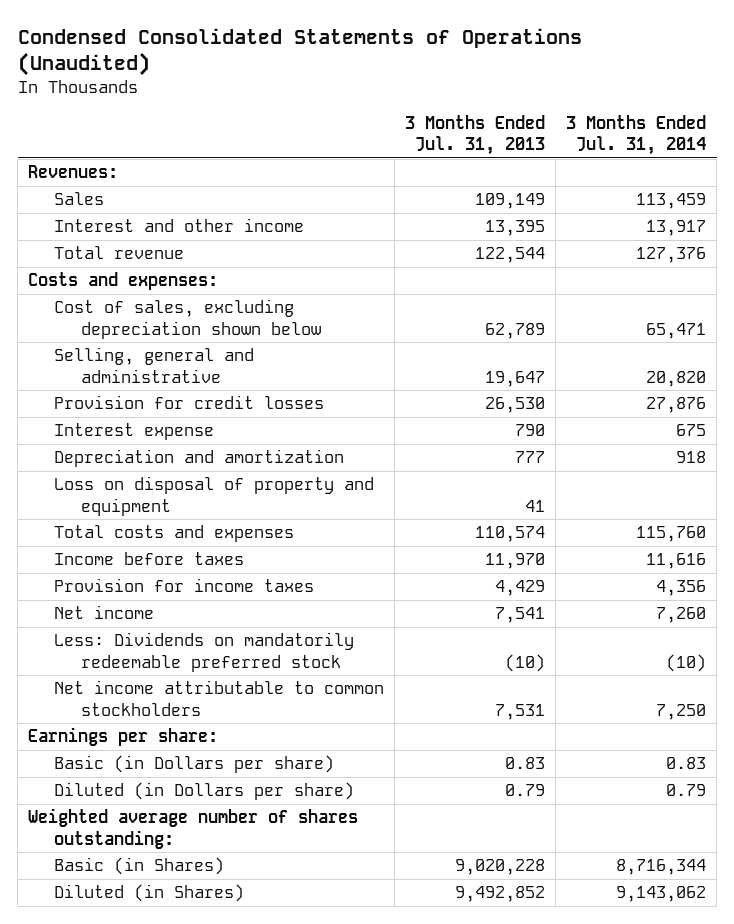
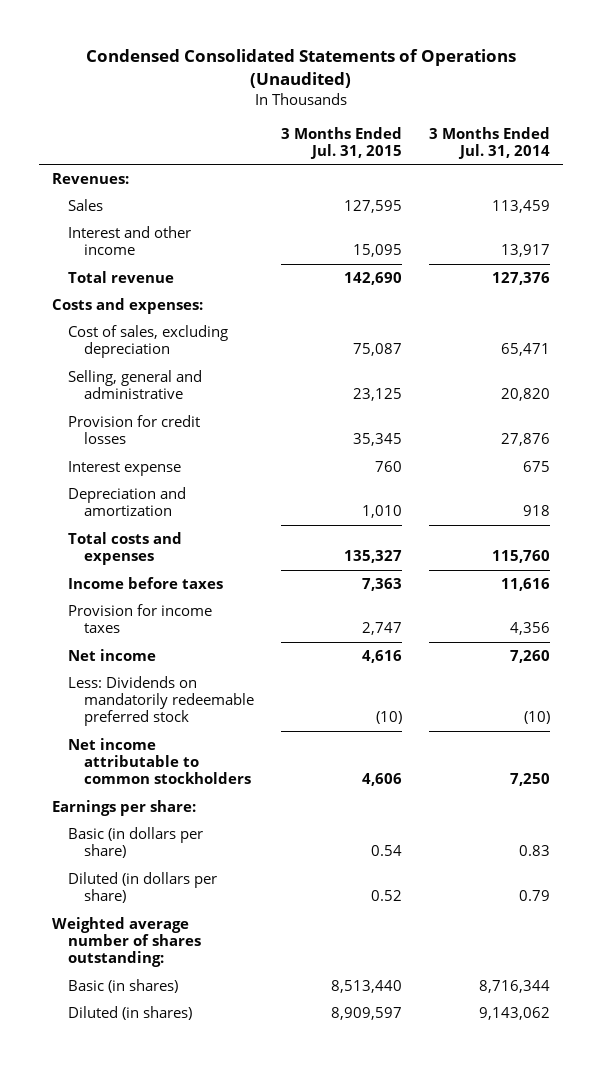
- | 3 Months Ended Jul. 31, 2013 | 3 Months Ended Jul. 31, 2014
+ | 3 Months Ended Jul. 31, 2015 | 3 Months Ended Jul. 31, 2014
- Cost of sales, excluding depreciation shown below | 62,789 | 65,471
+ Cost of sales, excluding depreciation | 75,087 | 65,471
- Loss on disposal of property and equipment | 41 |
- Basic (in Dollars per share) | 0.83 | 0.83
- Diluted (in Dollars per share) | 0.79 | 0.79
+ Basic (in dollars per share) | 0.54 | 0.83
+ Diluted (in dollars per share) | 0.52 | 0.79
- Basic (in Shares) | 9,020,228 | 8,716,344
- Diluted (in Shares) | 9,492,852 | 9,143,062
+ Basic (in shares) | 8,513,440 | 8,716,344
+ Diluted (in shares) | 8,909,597 | 9,143,062

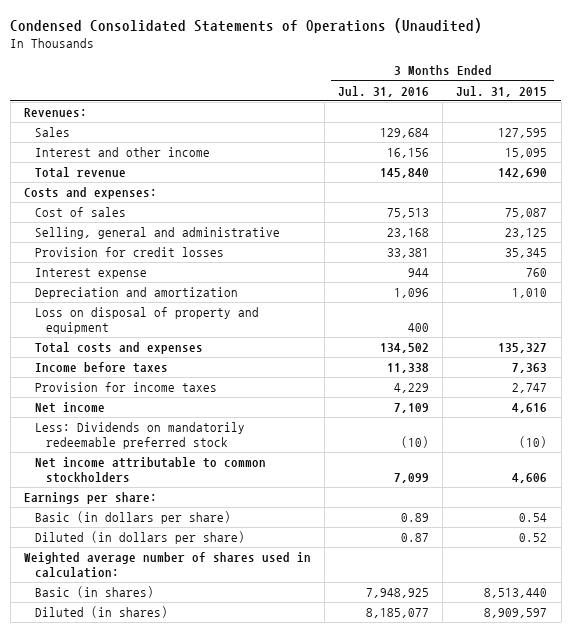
- | 3 Months Ended Jul. 31, 2015 | 3 Months Ended Jul. 31, 2014
+ | 3 Months Ended Jul. 31, 2016 | 3 Months Ended Jul. 31, 2015
- Cost of sales, excluding depreciation | 75,087 | 65,471
+ Cost of sales | 75,513 | 75,087
+ Loss on disposal of property and equipment | 400 |
- Weighted average number of shares outstanding:
+ Weighted average number of shares used in calculation:

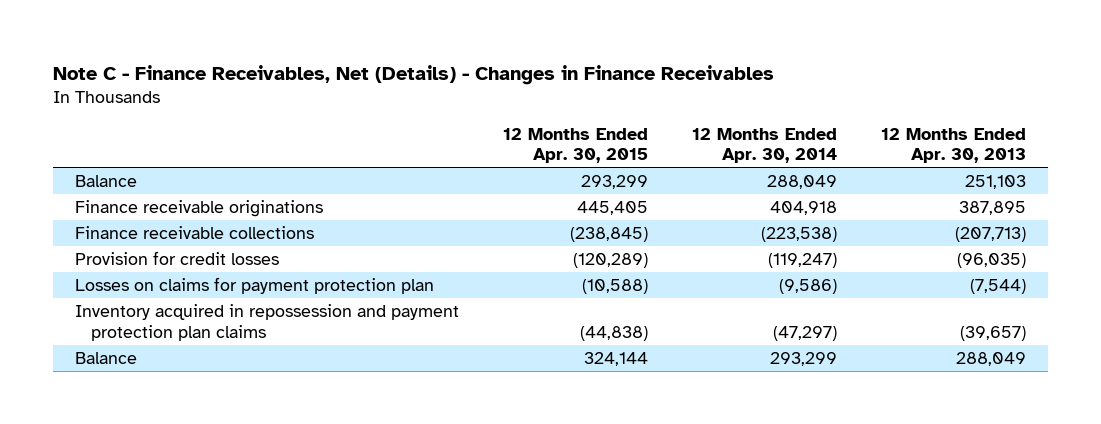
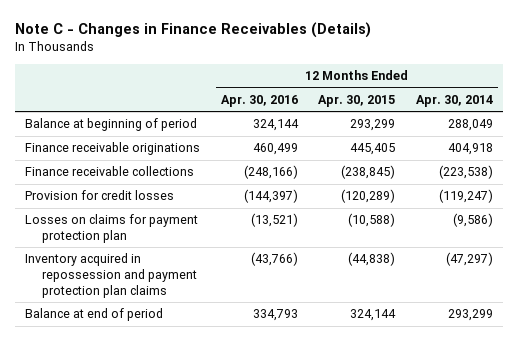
- Note C - Finance Receivables, Net (Details) - Changes in Finance Receivables
+ Note C - Changes in Finance Receivables (Details)
- | 12 Months Ended Apr. 30, 2015 | 12 Months Ended Apr. 30, 2014 | 12 Months Ended Apr. 30, 2013
+ | 12 Months Ended Apr. 30, 2016 | 12 Months Ended Apr. 30, 2015 | 12 Months Ended Apr. 30, 2014
- Balance | 293,299 | 288,049 | 251,103
+ Balance at beginning of period | 324,144 | 293,299 | 288,049
- Balance | 324,144 | 293,299 | 288,049
+ Balance at end of period | 334,793 | 324,144 | 293,299

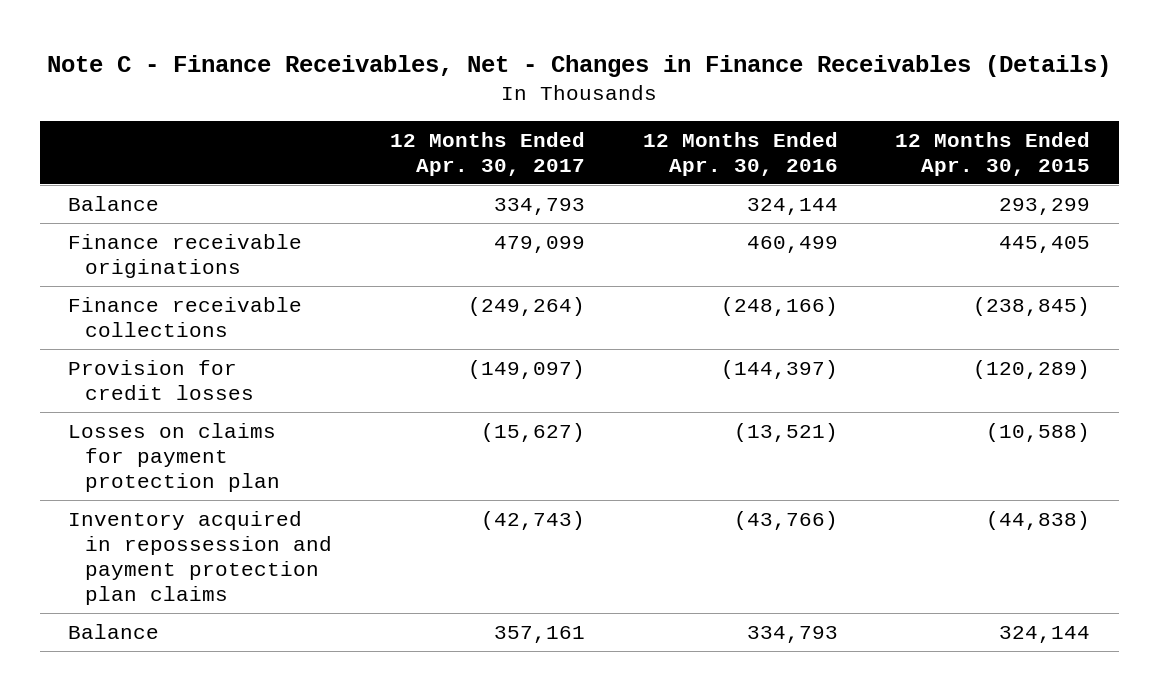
- Note C - Changes in Finance Receivables (Details)
+ Note C - Finance Receivables, Net - Changes in Finance Receivables (Details)
- | 12 Months Ended Apr. 30, 2016 | 12 Months Ended Apr. 30, 2015 | 12 Months Ended Apr. 30, 2014
+ | 12 Months Ended Apr. 30, 2017 | 12 Months Ended Apr. 30, 2016 | 12 Months Ended Apr. 30, 2015
- Balance at beginning of period | 324,144 | 293,299 | 288,049
+ Balance | 334,793 | 324,144 | 293,299
- Balance at end of period | 334,793 | 324,144 | 293,299
+ Balance | 357,161 | 334,793 | 324,144

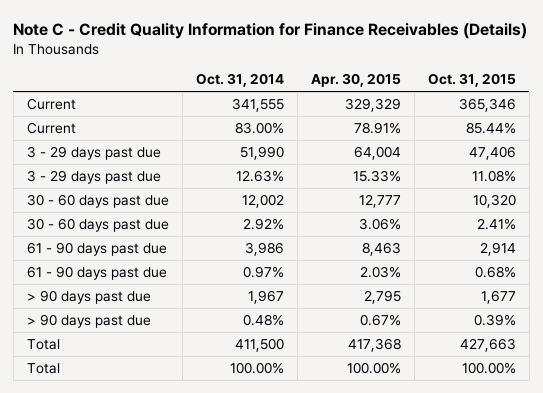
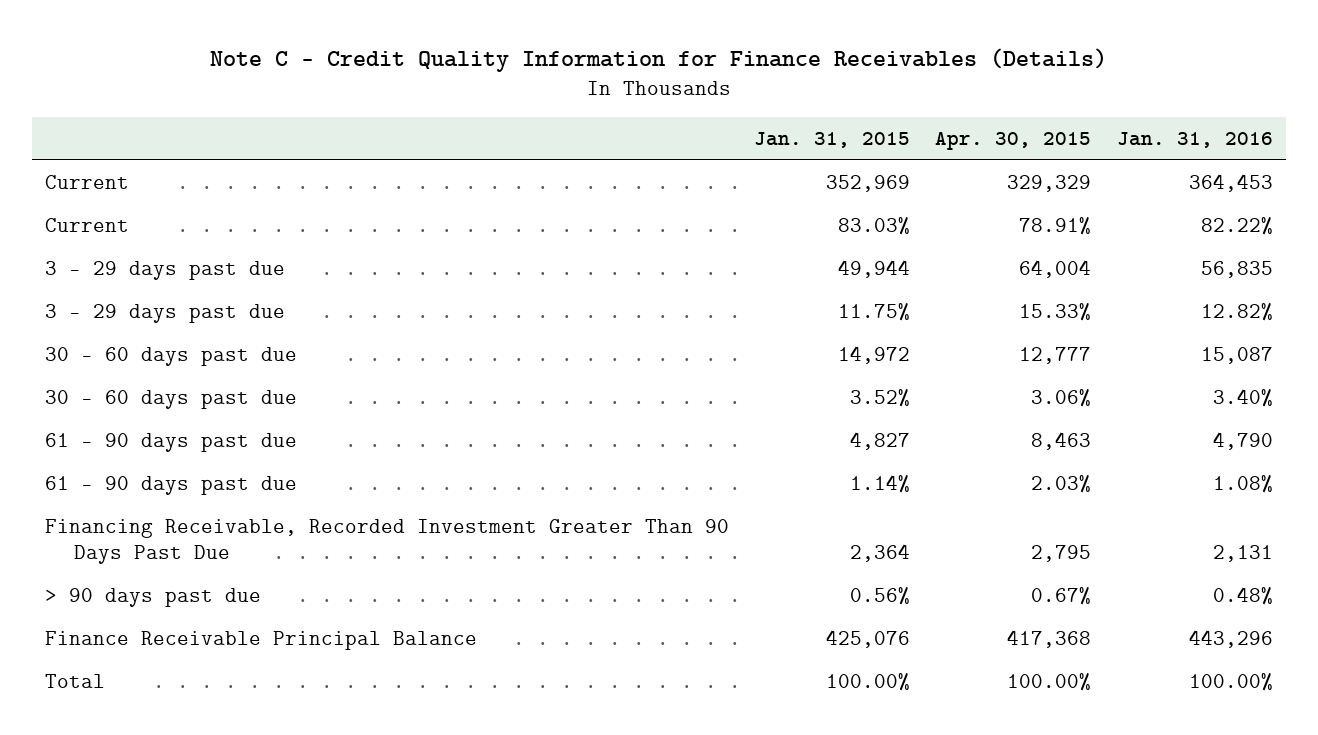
- | Oct. 31, 2014 | Apr. 30, 2015 | Oct. 31, 2015
+ | Jan. 31, 2015 | Apr. 30, 2015 | Jan. 31, 2016
- > 90 days past due | 1,967 | 2,795 | 1,677
+ Financing Receivable, Recorded Investment Greater Than 90 Days Past Due | 2,364 | 2,795 | 2,131
- Total | 411,500 | 417,368 | 427,663
+ Finance Receivable Principal Balance | 425,076 | 417,368 | 443,296

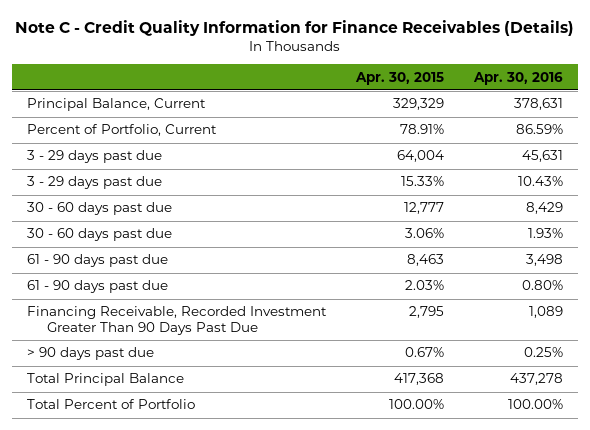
- | Jan. 31, 2015 | Apr. 30, 2015 | Jan. 31, 2016
+ | Apr. 30, 2015 | Apr. 30, 2016
- Current | 352,969 | 329,329 | 364,453
- Current | 83.03% | 78.91% | 82.22%
+ Principal Balance, Current | 329,329 | 378,631
+ Percent of Portfolio, Current | 78.91% | 86.59%
- Finance Receivable Principal Balance | 425,076 | 417,368 | 443,296
- Total | 100.00% | 100.00% | 100.00%
+ Total Principal Balance | 417,368 | 437,278
+ Total Percent of Portfolio | 100.00% | 100.00%

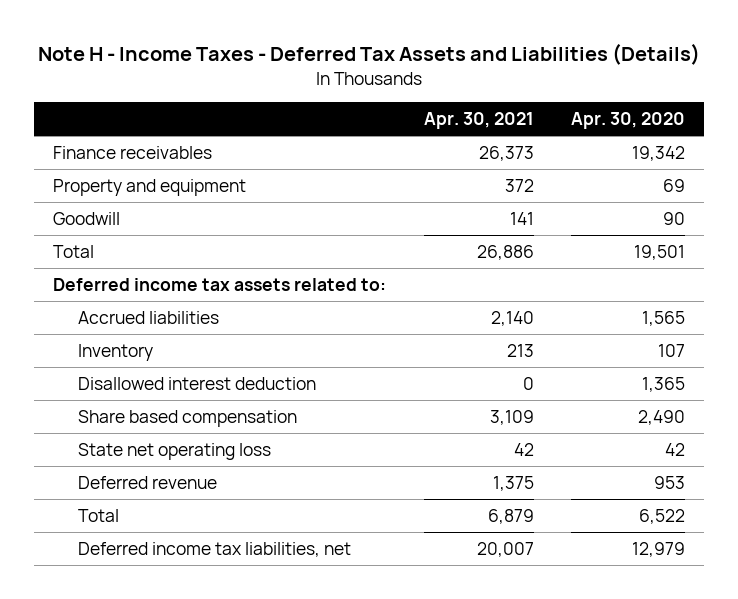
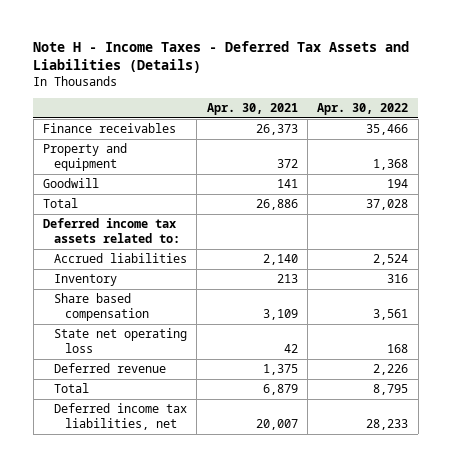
- | Apr. 30, 2021 | Apr. 30, 2020
+ | Apr. 30, 2021 | Apr. 30, 2022
- Disallowed interest deduction | 0 | 1,365

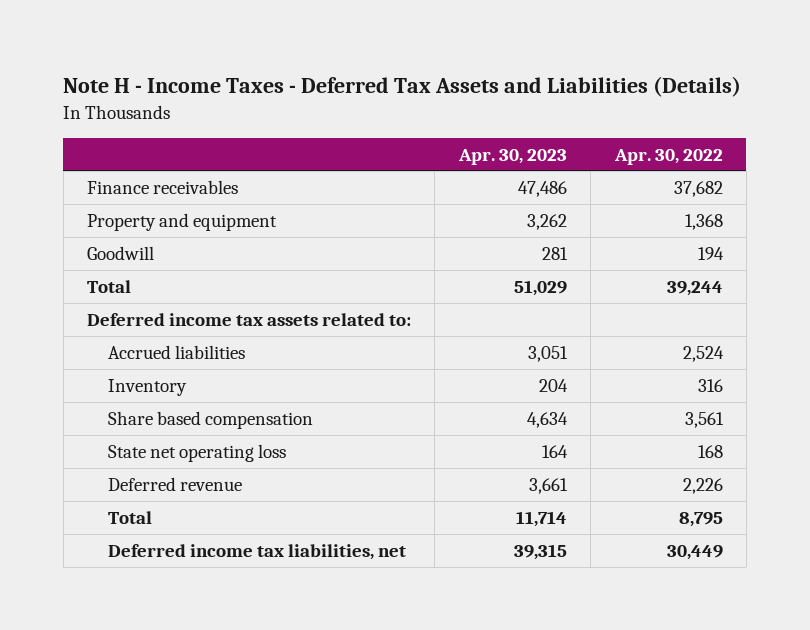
- | Apr. 30, 2021 | Apr. 30, 2022
+ | Apr. 30, 2023 | Apr. 30, 2022
- Finance receivables | 26,373 | 35,466
+ Finance receivables | 47,486 | 37,682
- Total | 26,886 | 37,028
+ Total | 51,029 | 39,244
- Deferred income tax liabilities, net | 20,007 | 28,233
+ Deferred income tax liabilities, net | 39,315 | 30,449

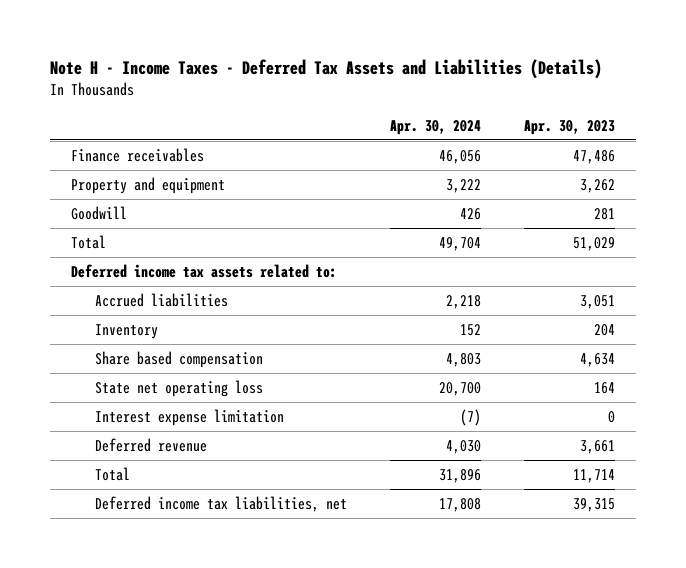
- | Apr. 30, 2023 | Apr. 30, 2022
+ | Apr. 30, 2024 | Apr. 30, 2023
+ Interest expense limitation | (7) | 0

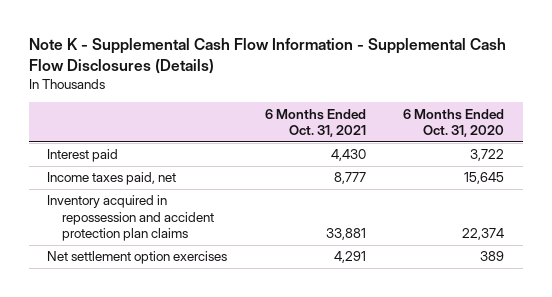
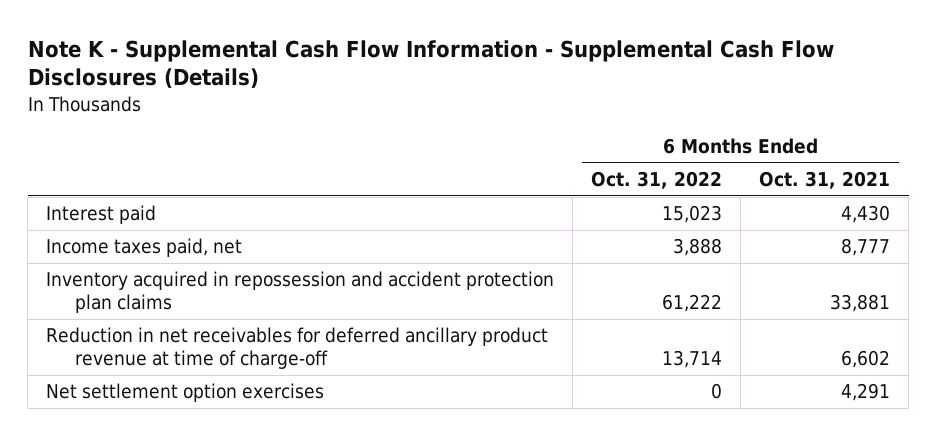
- | 6 Months Ended Oct. 31, 2021 | 6 Months Ended Oct. 31, 2020
+ | 6 Months Ended Oct. 31, 2022 | 6 Months Ended Oct. 31, 2021
+ Reduction in net receivables for deferred ancillary product revenue at time of charge-off | 13,714 | 6,602

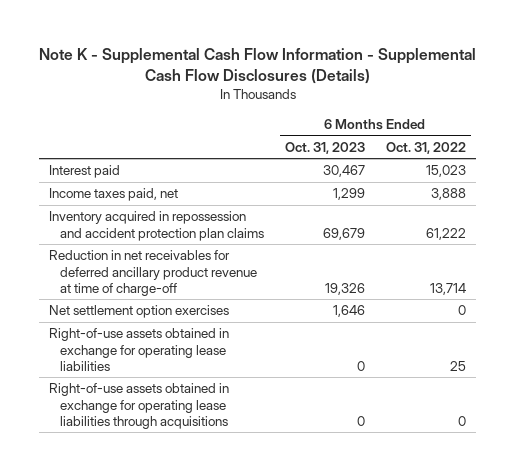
- | 6 Months Ended Oct. 31, 2022 | 6 Months Ended Oct. 31, 2021
+ | 6 Months Ended Oct. 31, 2023 | 6 Months Ended Oct. 31, 2022
+ Right-of-use assets obtained in exchange for operating lease liabilities | 0 | 25
+ Right-of-use assets obtained in exchange for operating lease liabilities through acquisitions | 0 | 0

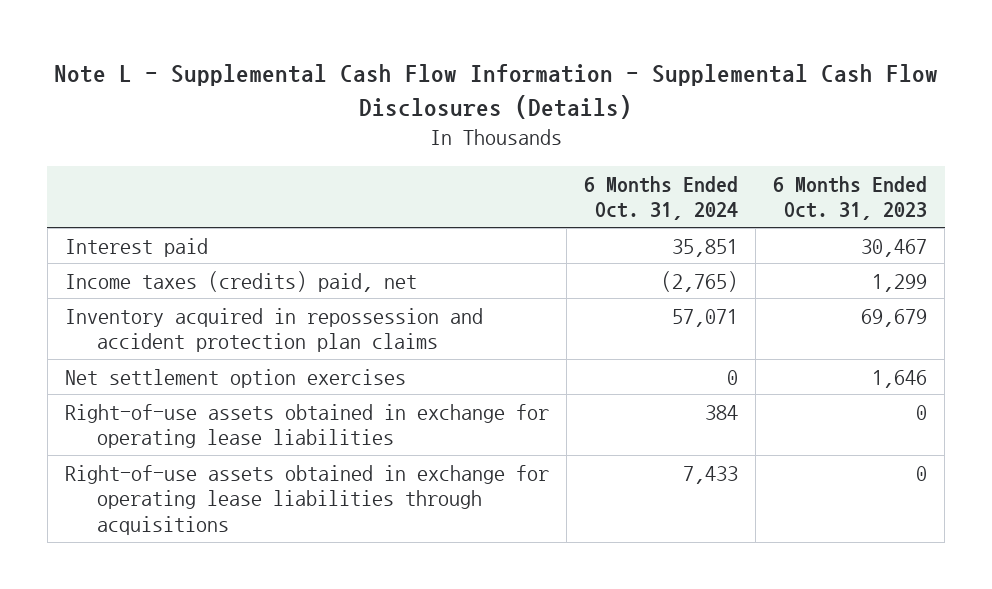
- Note K - Supplemental Cash Flow Information - Supplemental Cash Flow Disclosures (Details)
+ Note L - Supplemental Cash Flow Information - Supplemental Cash Flow Disclosures (Details)
- | 6 Months Ended Oct. 31, 2023 | 6 Months Ended Oct. 31, 2022
+ | 6 Months Ended Oct. 31, 2024 | 6 Months Ended Oct. 31, 2023
- Income taxes paid, net | 1,299 | 3,888
+ Income taxes (credits) paid, net | (2,765) | 1,299
- Reduction in net receivables for deferred ancillary product revenue at time of charge-off | 19,326 | 13,714

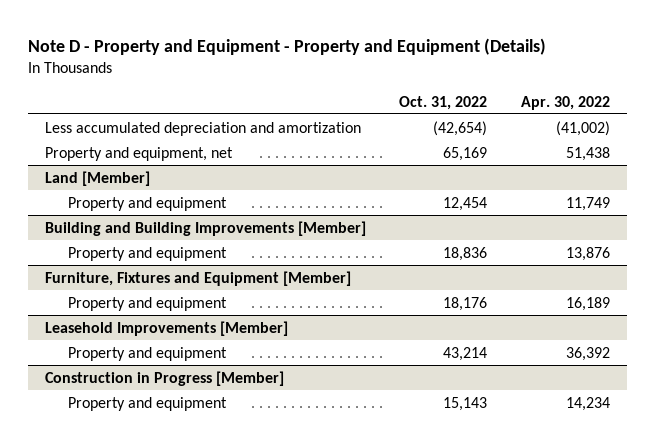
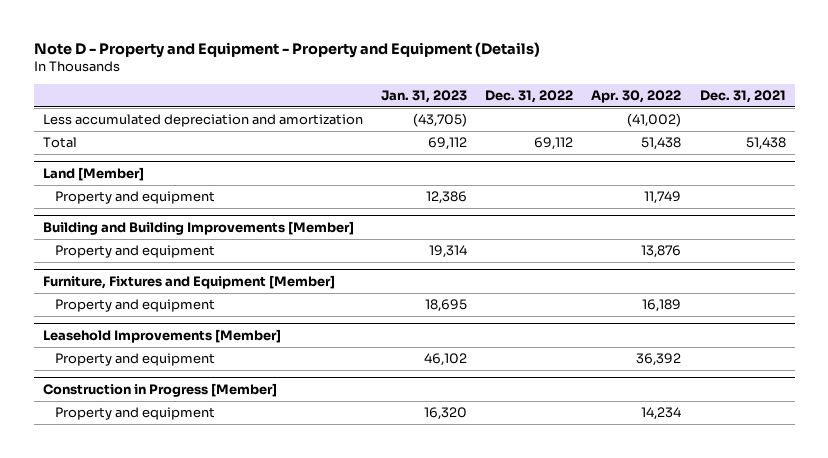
- | Oct. 31, 2022 | Apr. 30, 2022
+ | Jan. 31, 2023 | Dec. 31, 2022 | Apr. 30, 2022 | Dec. 31, 2021
- Property and equipment, net | 65,169 | 51,438
+ Total | 69,112 | 69,112 | 51,438 | 51,438

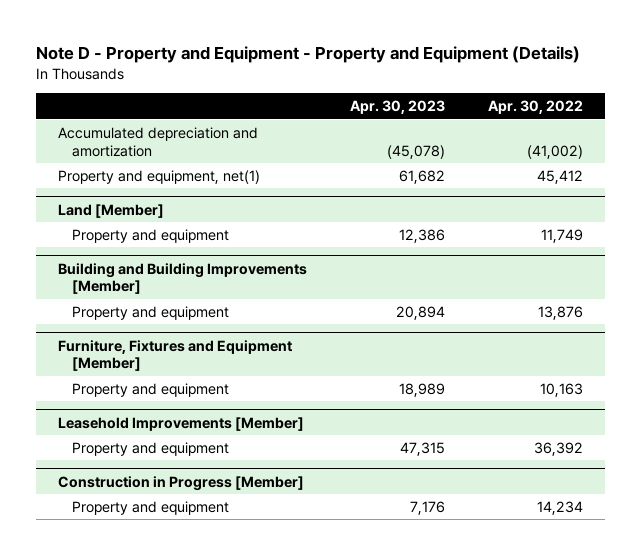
- | Jan. 31, 2023 | Dec. 31, 2022 | Apr. 30, 2022 | Dec. 31, 2021
+ | Apr. 30, 2023 | Apr. 30, 2022
- Less accumulated depreciation and amortization | (43,705) | | (41,002) |
- Total | 69,112 | 69,112 | 51,438 | 51,438
+ Accumulated depreciation and amortization | (45,078) | (41,002)
+ Property and equipment, net(1) | 61,682 | 45,412
@ Furniture, Fixtures and Equipment [Member]
- Property and equipment | 18,695 | | 16,189 |
+ Property and equipment | 18,989 | 10,163

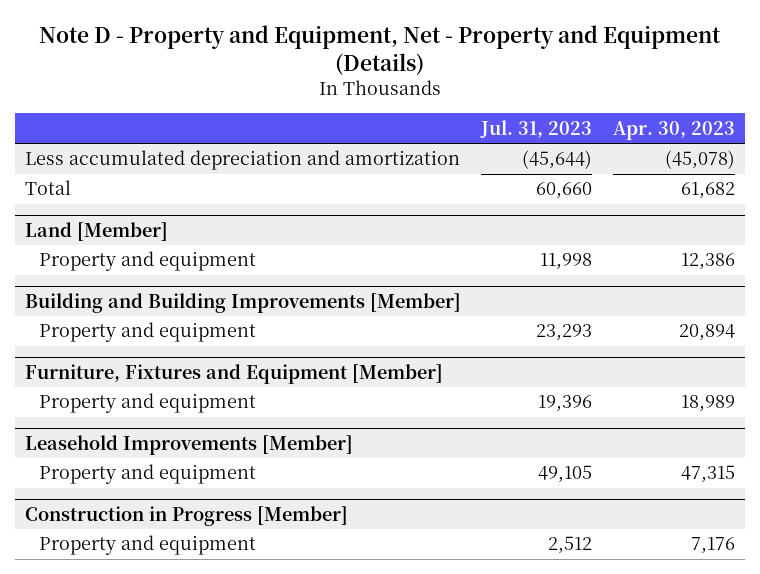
- Note D - Property and Equipment - Property and Equipment (Details)
+ Note D - Property and Equipment, Net - Property and Equipment (Details)
- | Apr. 30, 2023 | Apr. 30, 2022
+ | Jul. 31, 2023 | Apr. 30, 2023
- Accumulated depreciation and amortization | (45,078) | (41,002)
- Property and equipment, net(1) | 61,682 | 45,412
+ Less accumulated depreciation and amortization | (45,644) | (45,078)
+ Total | 60,660 | 61,682

